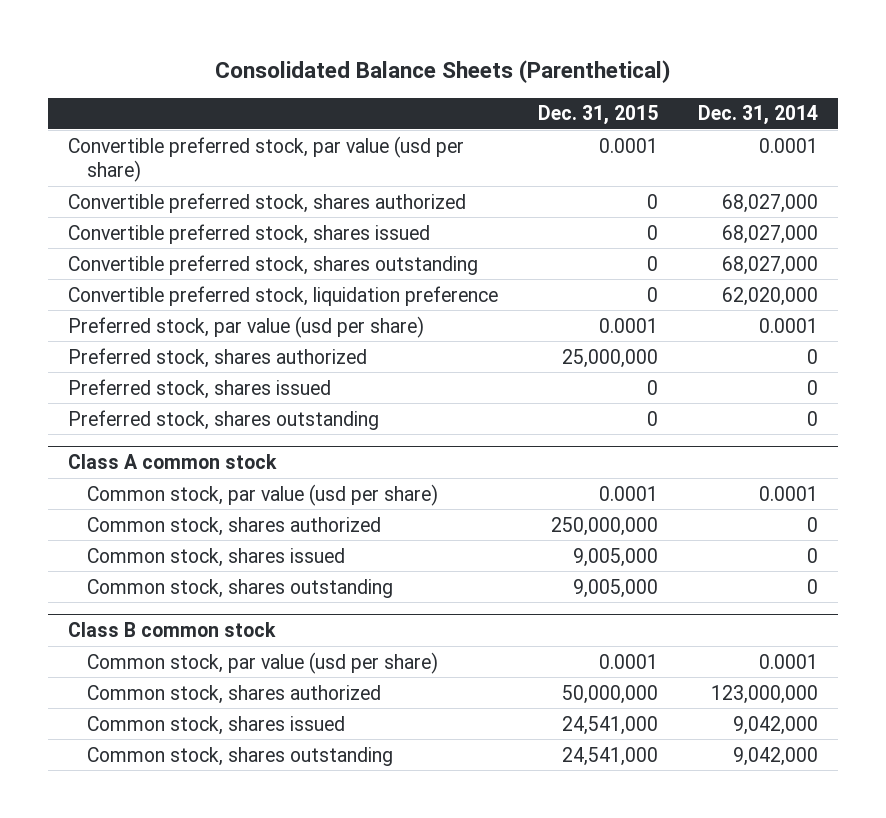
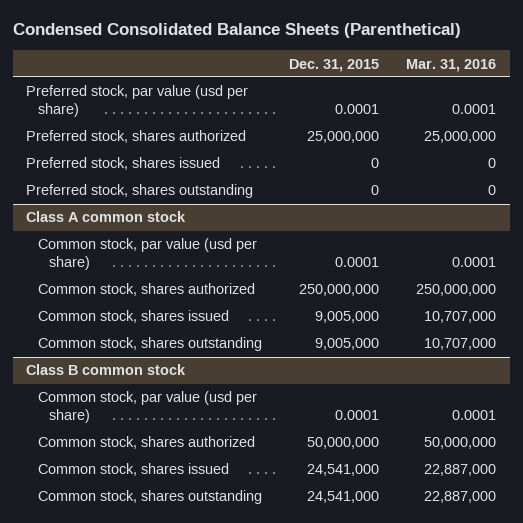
- Consolidated Balance Sheets (Parenthetical)
+ Condensed Consolidated Balance Sheets (Parenthetical)
- | Dec. 31, 2015 | Dec. 31, 2014
+ | Dec. 31, 2015 | Mar. 31, 2016
- Convertible preferred stock, par value (usd per share) | 0.0001 | 0.0001
- Convertible preferred stock, shares authorized | 0 | 68,027,000
- Convertible preferred stock, shares issued | 0 | 68,027,000
- Convertible preferred stock, shares outstanding | 0 | 68,027,000
- Convertible preferred stock, liquidation preference | 0 | 62,020,000

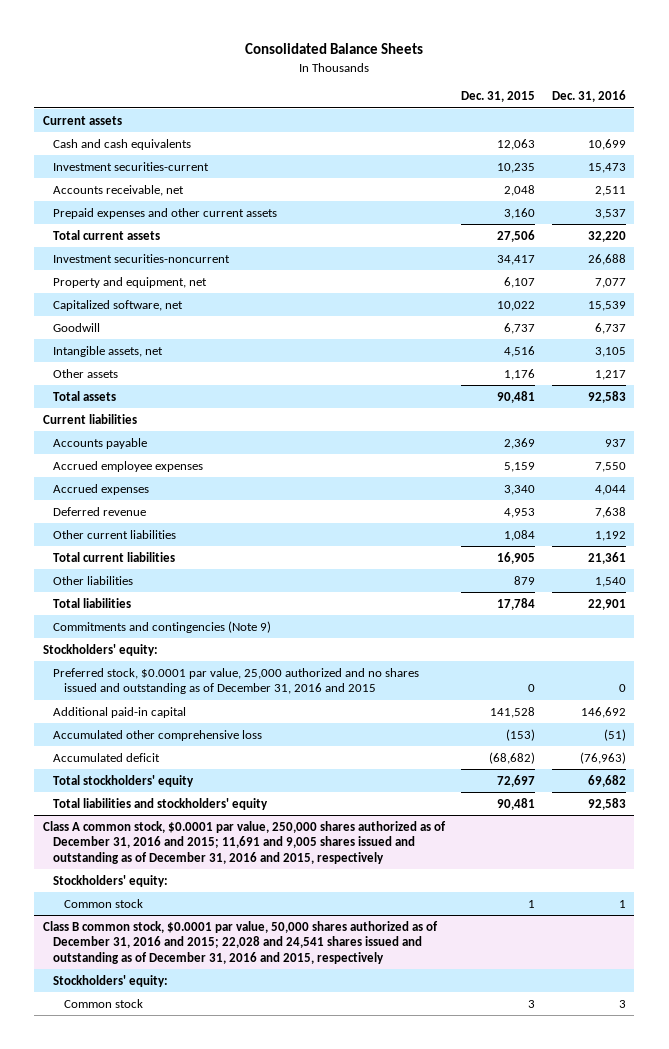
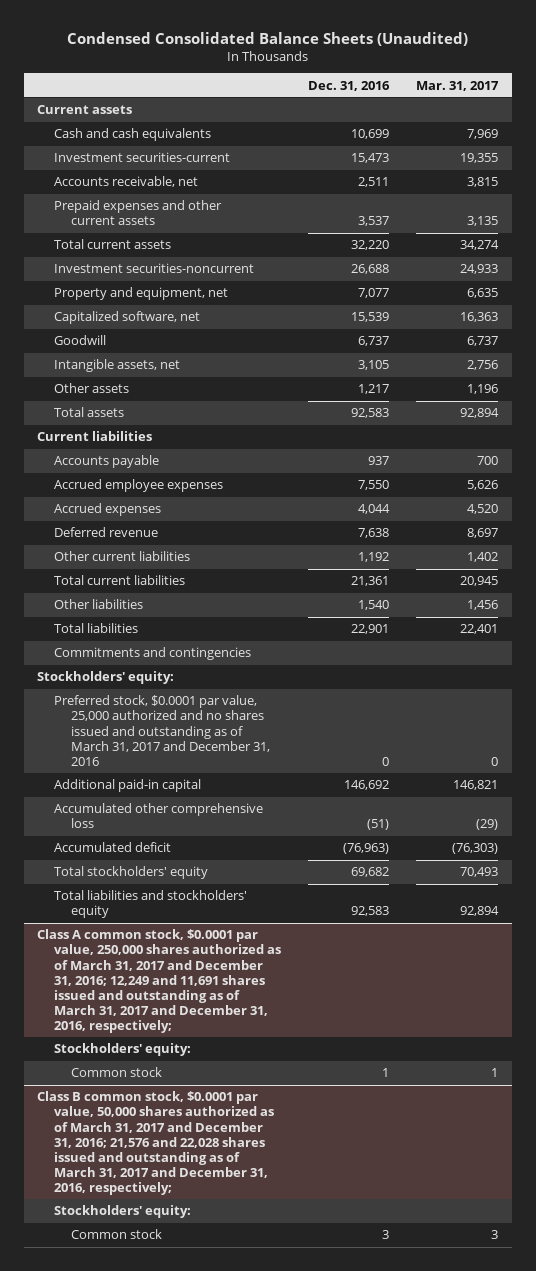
- Consolidated Balance Sheets
+ Condensed Consolidated Balance Sheets (Unaudited)
- | Dec. 31, 2015 | Dec. 31, 2016
+ | Dec. 31, 2016 | Mar. 31, 2017
- Commitments and contingencies (Note 9)
+ Commitments and contingencies
- Preferred stock, $0.0001 par value, 25,000 authorized and no shares issued and outstanding as of December 31, 2016 and 2015 | 0 | 0
+ Preferred stock, $0.0001 par value, 25,000 authorized and no shares issued and outstanding as of March 31, 2017 and December 31, 2016 | 0 | 0
- Class A common stock, $0.0001 par value, 250,000 shares authorized as of December 31, 2016 and 2015; 11,691 and 9,005 shares issued and outstanding as of December 31, 2016 and 2015, respectively
+ Class A common stock, $0.0001 par value, 250,000 shares authorized as of March 31, 2017 and December 31, 2016; 12,249 and 11,691 shares issued and outstanding as of March 31, 2017 and December 31, 2016, respectively;
- Class B common stock, $0.0001 par value, 50,000 shares authorized as of December 31, 2016 and 2015; 22,028 and 24,541 shares issued and outstanding as of December 31, 2016 and 2015, respectively
+ Class B common stock, $0.0001 par value, 50,000 shares authorized as of March 31, 2017 and December 31, 2016; 21,576 and 22,028 shares issued and outstanding as of March 31, 2017 and December 31, 2016, respectively;

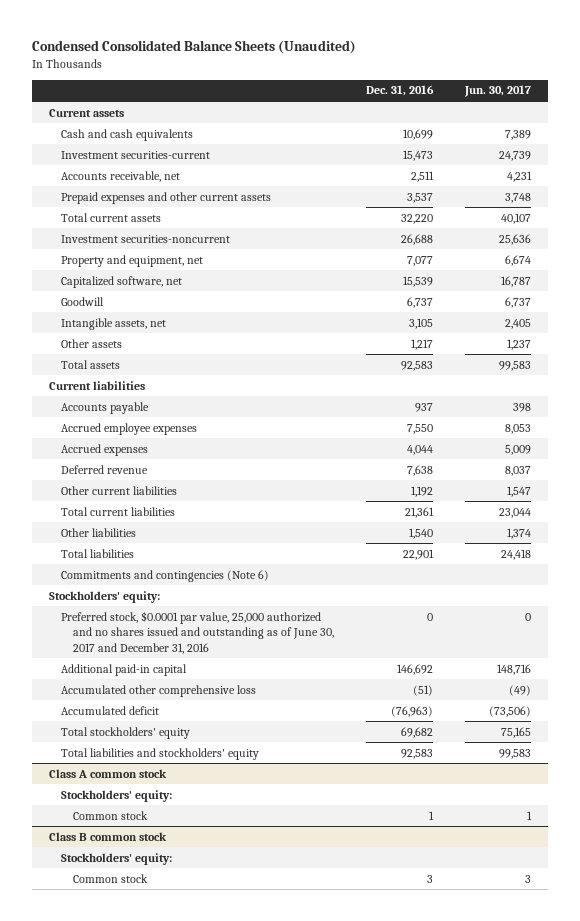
- | Dec. 31, 2016 | Mar. 31, 2017
+ | Dec. 31, 2016 | Jun. 30, 2017
- Commitments and contingencies
+ Commitments and contingencies (Note 6)
- Preferred stock, $0.0001 par value, 25,000 authorized and no shares issued and outstanding as of March 31, 2017 and December 31, 2016 | 0 | 0
+ Preferred stock, $0.0001 par value, 25,000 authorized and no shares issued and outstanding as of June 30, 2017 and December 31, 2016 | 0 | 0
- Class A common stock, $0.0001 par value, 250,000 shares authorized as of March 31, 2017 and December 31, 2016; 12,249 and 11,691 shares issued and outstanding as of March 31, 2017 and December 31, 2016, respectively;
+ Class A common stock
- Class B common stock, $0.0001 par value, 50,000 shares authorized as of March 31, 2017 and December 31, 2016; 21,576 and 22,028 shares issued and outstanding as of March 31, 2017 and December 31, 2016, respectively;
+ Class B common stock

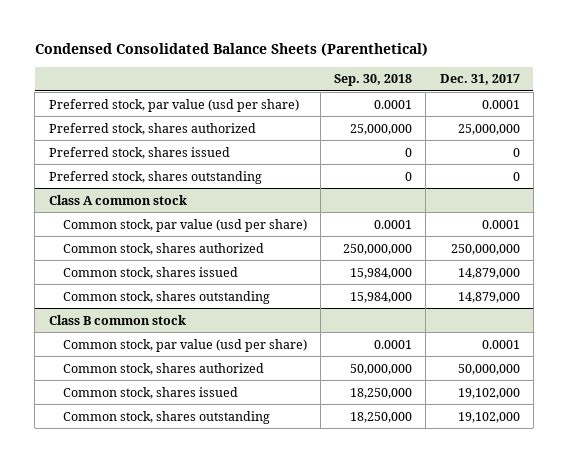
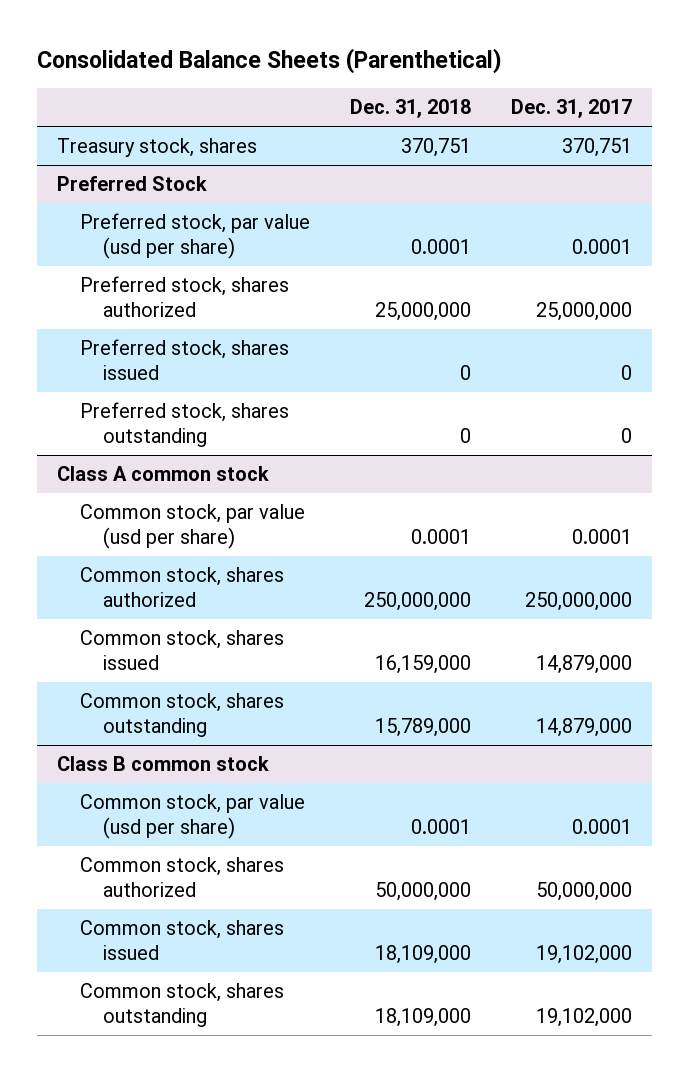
- Condensed Consolidated Balance Sheets (Parenthetical)
+ Consolidated Balance Sheets (Parenthetical)
- | Sep. 30, 2018 | Dec. 31, 2017
+ | Dec. 31, 2018 | Dec. 31, 2017
+ Treasury stock, shares | 370,751 | 370,751
+ Preferred Stock

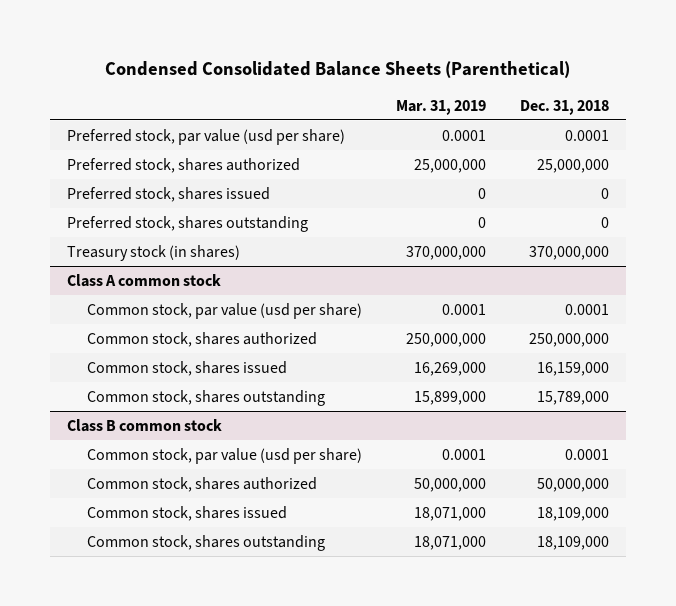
- Consolidated Balance Sheets (Parenthetical)
+ Condensed Consolidated Balance Sheets (Parenthetical)
- | Dec. 31, 2018 | Dec. 31, 2017
+ | Mar. 31, 2019 | Dec. 31, 2018
- Treasury stock, shares | 370,751 | 370,751
- Preferred Stock
+ Treasury stock (in shares) | 370,000,000 | 370,000,000

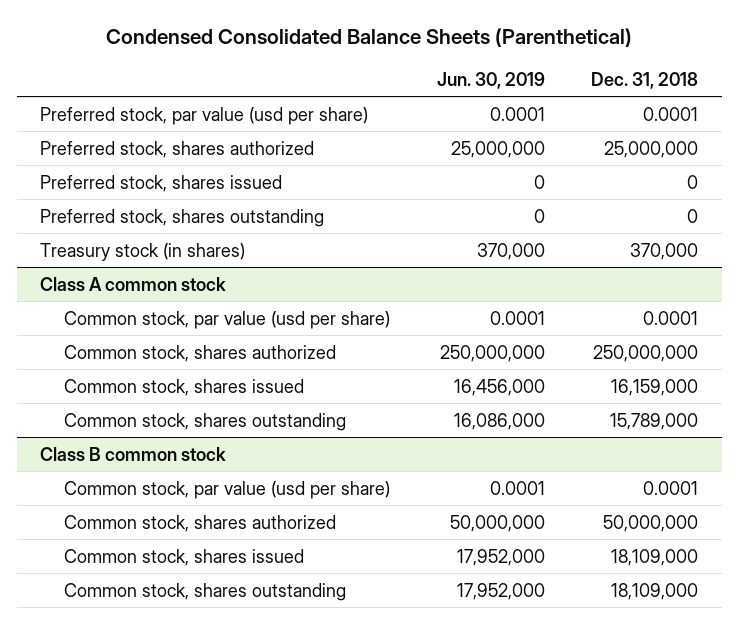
- | Mar. 31, 2019 | Dec. 31, 2018
+ | Jun. 30, 2019 | Dec. 31, 2018
- Treasury stock (in shares) | 370,000,000 | 370,000,000
+ Treasury stock (in shares) | 370,000 | 370,000

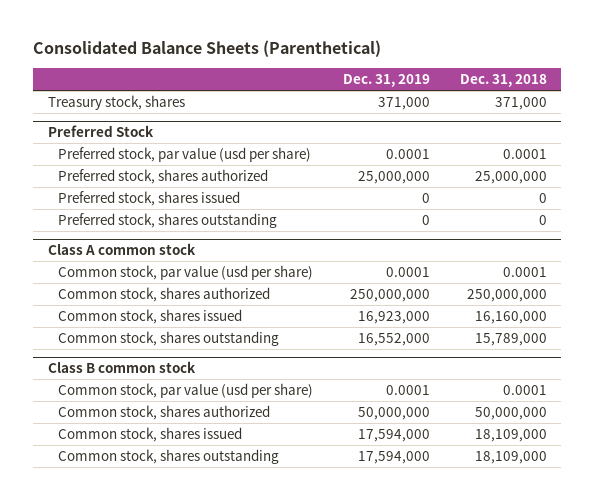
- Condensed Consolidated Balance Sheets (Parenthetical)
+ Consolidated Balance Sheets (Parenthetical)
- | Jun. 30, 2019 | Dec. 31, 2018
+ | Dec. 31, 2019 | Dec. 31, 2018
+ Treasury stock, shares | 371,000 | 371,000
+ Preferred Stock
- Treasury stock (in shares) | 370,000 | 370,000
@ Class A common stock
- Common stock, shares issued | 16,456,000 | 16,159,000
+ Common stock, shares issued | 16,923,000 | 16,160,000

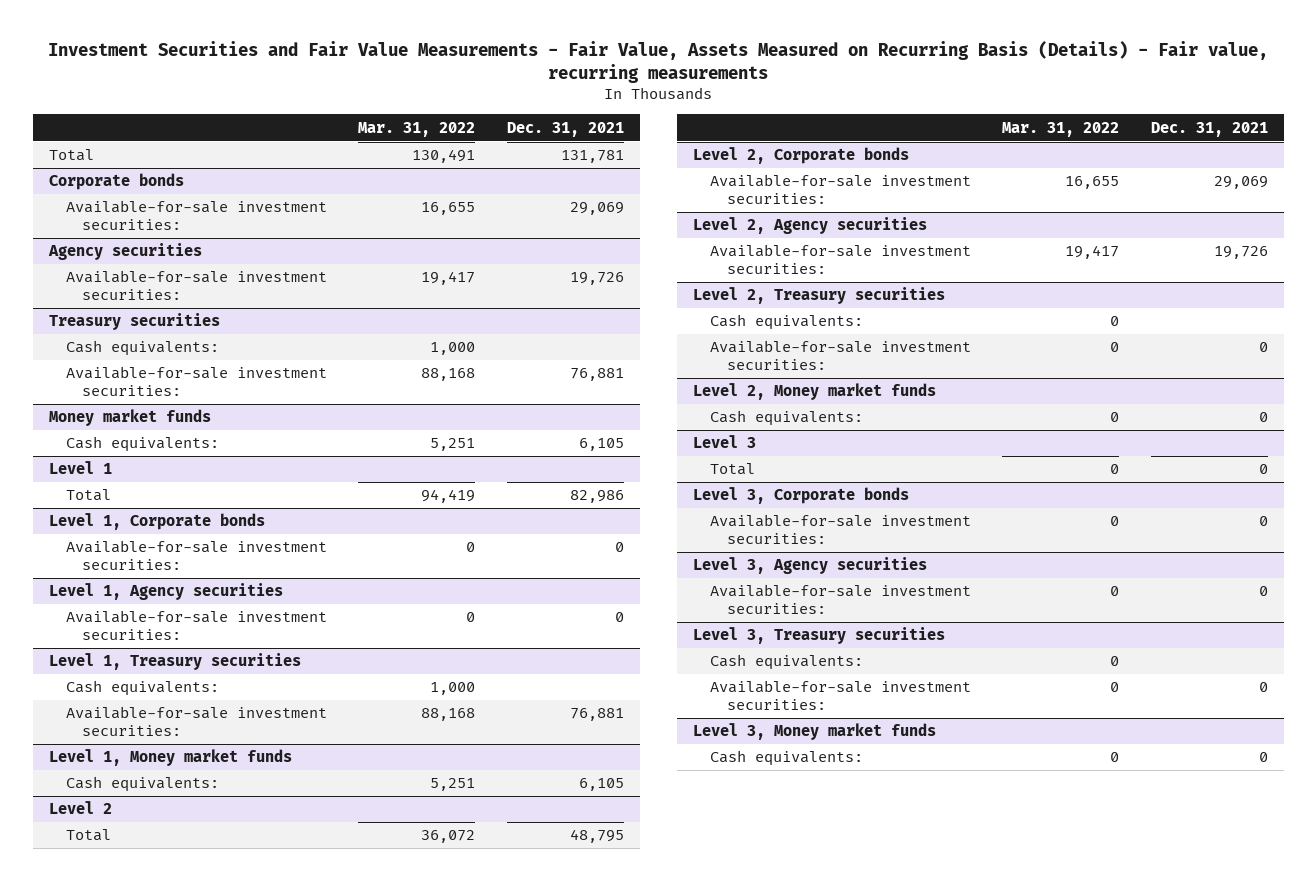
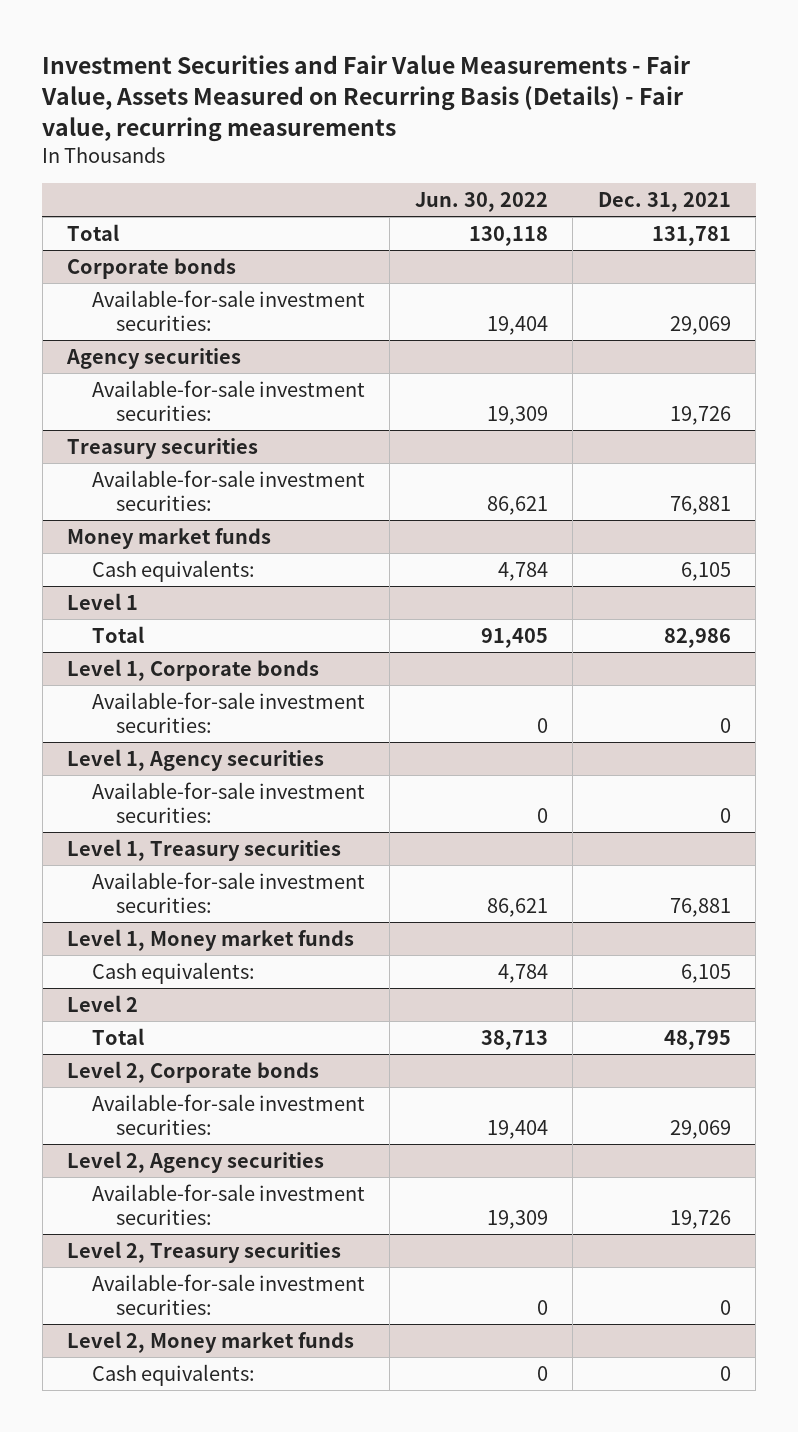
- | Mar. 31, 2022 | Dec. 31, 2021
+ | Jun. 30, 2022 | Dec. 31, 2021
@ Treasury securities
- Cash equivalents: | 1,000 |
@ Level 1, Treasury securities
- Cash equivalents: | 1,000 |
@ Level 2, Treasury securities
- Cash equivalents: | 0 |
- Level 3
- Total | 0 | 0
- Level 3, Corporate bonds
- Available-for-sale investment securities: | 0 | 0
- Level 3, Agency securities
- Available-for-sale investment securities: | 0 | 0
- Level 3, Treasury securities
- Cash equivalents: | 0 |
- Available-for-sale investment securities: | 0 | 0
- Level 3, Money market funds
- Cash equivalents: | 0 | 0

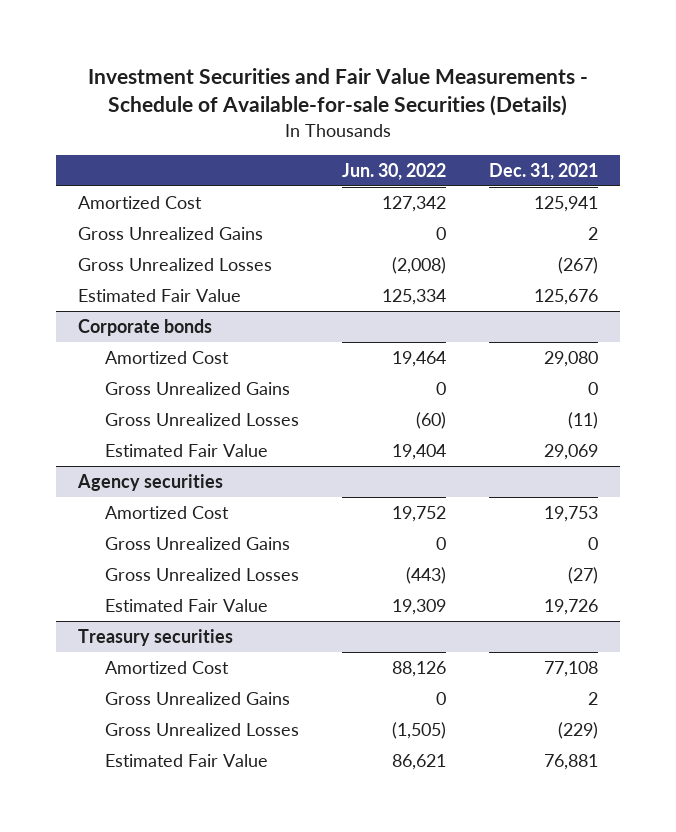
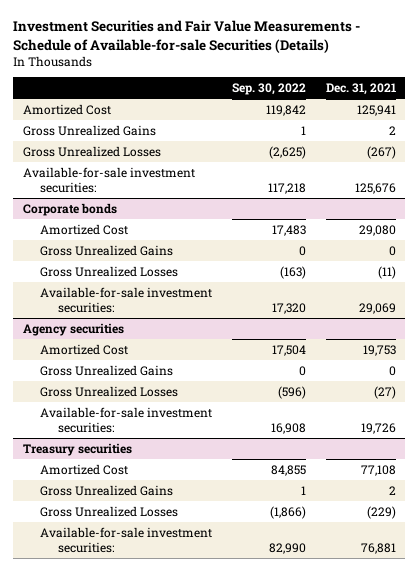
- | Jun. 30, 2022 | Dec. 31, 2021
+ | Sep. 30, 2022 | Dec. 31, 2021
- Estimated Fair Value | 125,334 | 125,676
+ Available-for-sale investment securities: | 117,218 | 125,676
@ Corporate bonds
- Estimated Fair Value | 19,404 | 29,069
+ Available-for-sale investment securities: | 17,320 | 29,069
@ Agency securities
- Estimated Fair Value | 19,309 | 19,726
+ Available-for-sale investment securities: | 16,908 | 19,726
@ Treasury securities
- Estimated Fair Value | 86,621 | 76,881
+ Available-for-sale investment securities: | 82,990 | 76,881

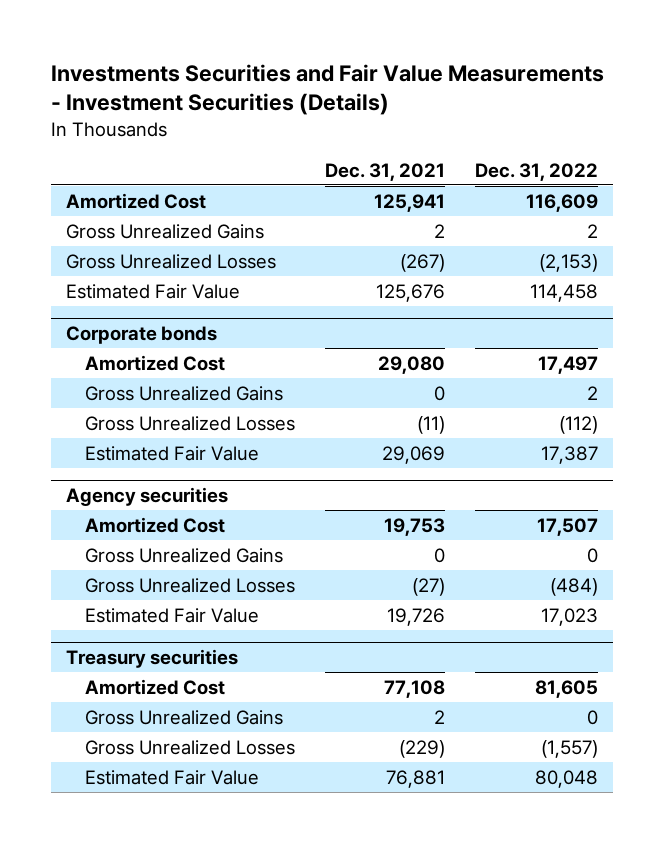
- Investment Securities and Fair Value Measurements - Schedule of Available-for-sale Securities (Details)
+ Investments Securities and Fair Value Measurements - Investment Securities (Details)
- | Sep. 30, 2022 | Dec. 31, 2021
+ | Dec. 31, 2021 | Dec. 31, 2022
- Available-for-sale investment securities: | 117,218 | 125,676
+ Estimated Fair Value | 125,676 | 114,458
@ Corporate bonds
- Available-for-sale investment securities: | 17,320 | 29,069
+ Estimated Fair Value | 29,069 | 17,387
@ Agency securities
- Available-for-sale investment securities: | 16,908 | 19,726
+ Estimated Fair Value | 19,726 | 17,023
@ Treasury securities
- Available-for-sale investment securities: | 82,990 | 76,881
+ Estimated Fair Value | 76,881 | 80,048

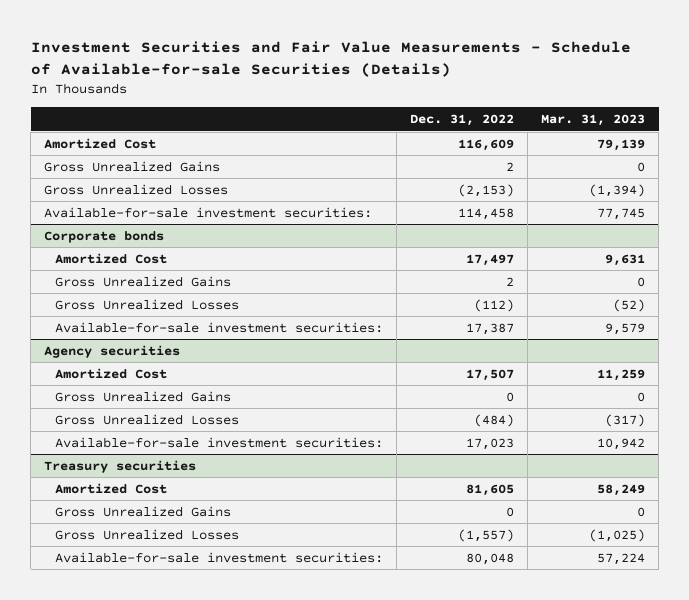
- Investments Securities and Fair Value Measurements - Investment Securities (Details)
+ Investment Securities and Fair Value Measurements - Schedule of Available-for-sale Securities (Details)
- | Dec. 31, 2021 | Dec. 31, 2022
+ | Dec. 31, 2022 | Mar. 31, 2023
- Estimated Fair Value | 125,676 | 114,458
+ Available-for-sale investment securities: | 114,458 | 77,745
@ Corporate bonds
- Estimated Fair Value | 29,069 | 17,387
+ Available-for-sale investment securities: | 17,387 | 9,579
@ Agency securities
- Estimated Fair Value | 19,726 | 17,023
+ Available-for-sale investment securities: | 17,023 | 10,942
@ Treasury securities
- Estimated Fair Value | 76,881 | 80,048
+ Available-for-sale investment securities: | 80,048 | 57,224

